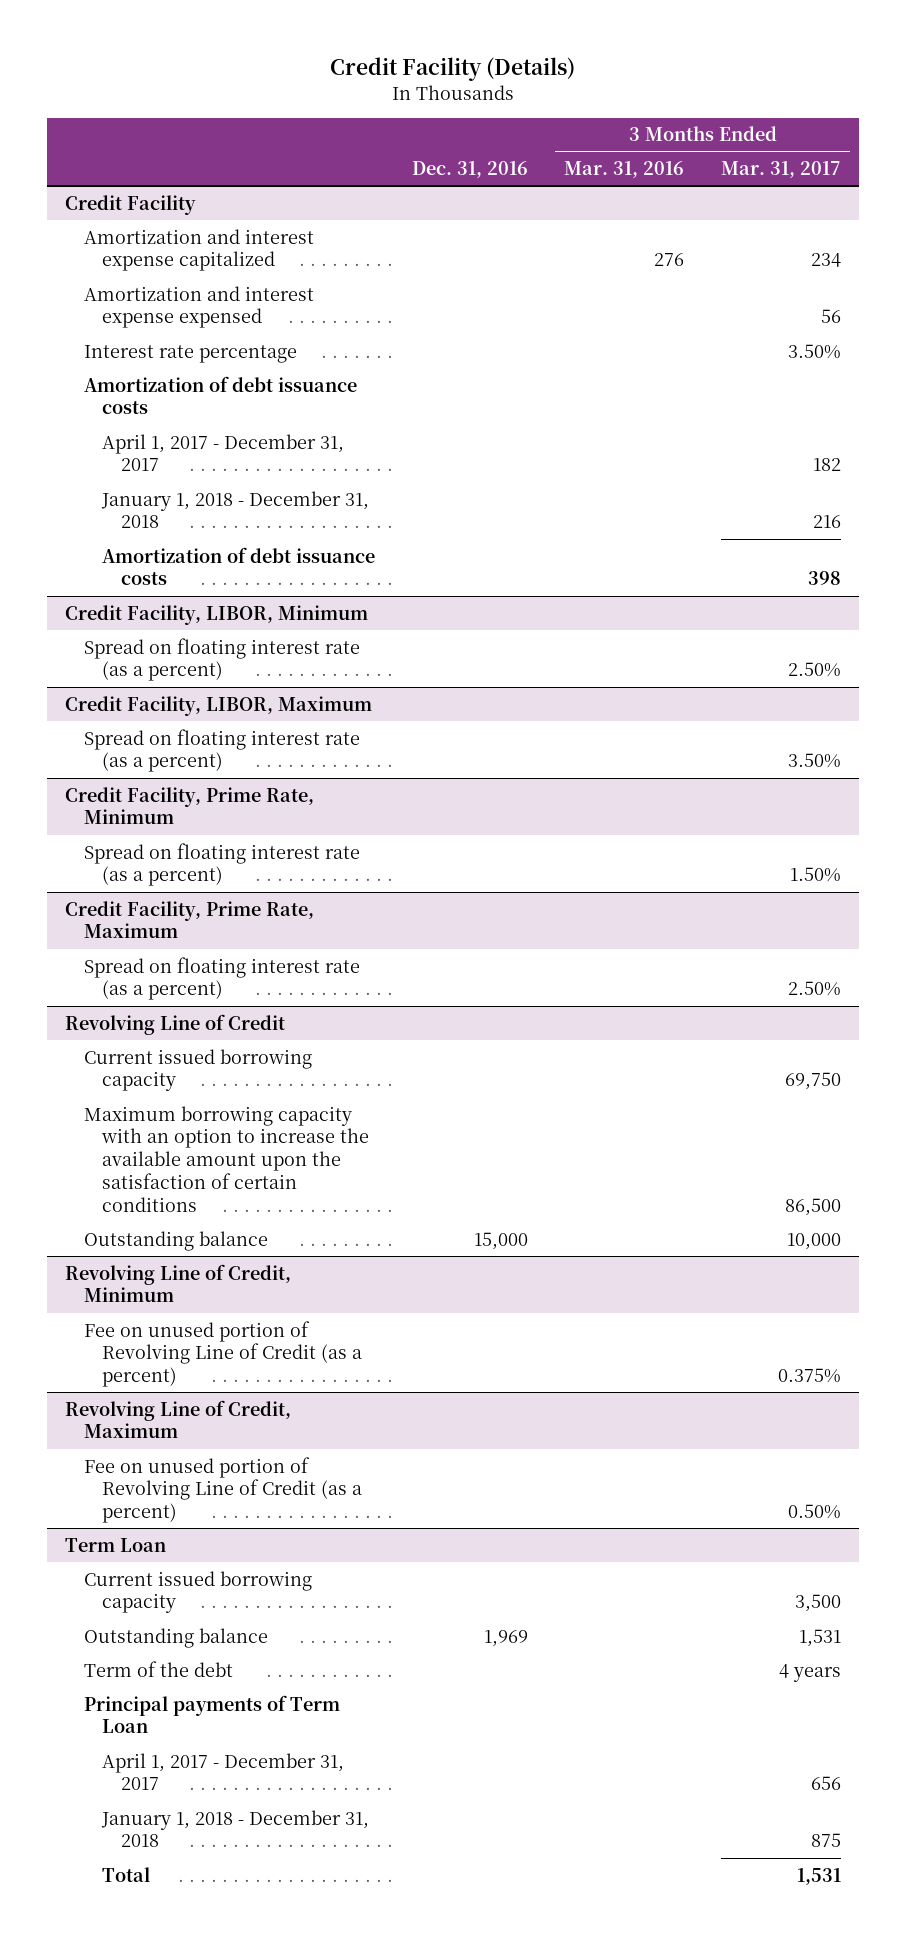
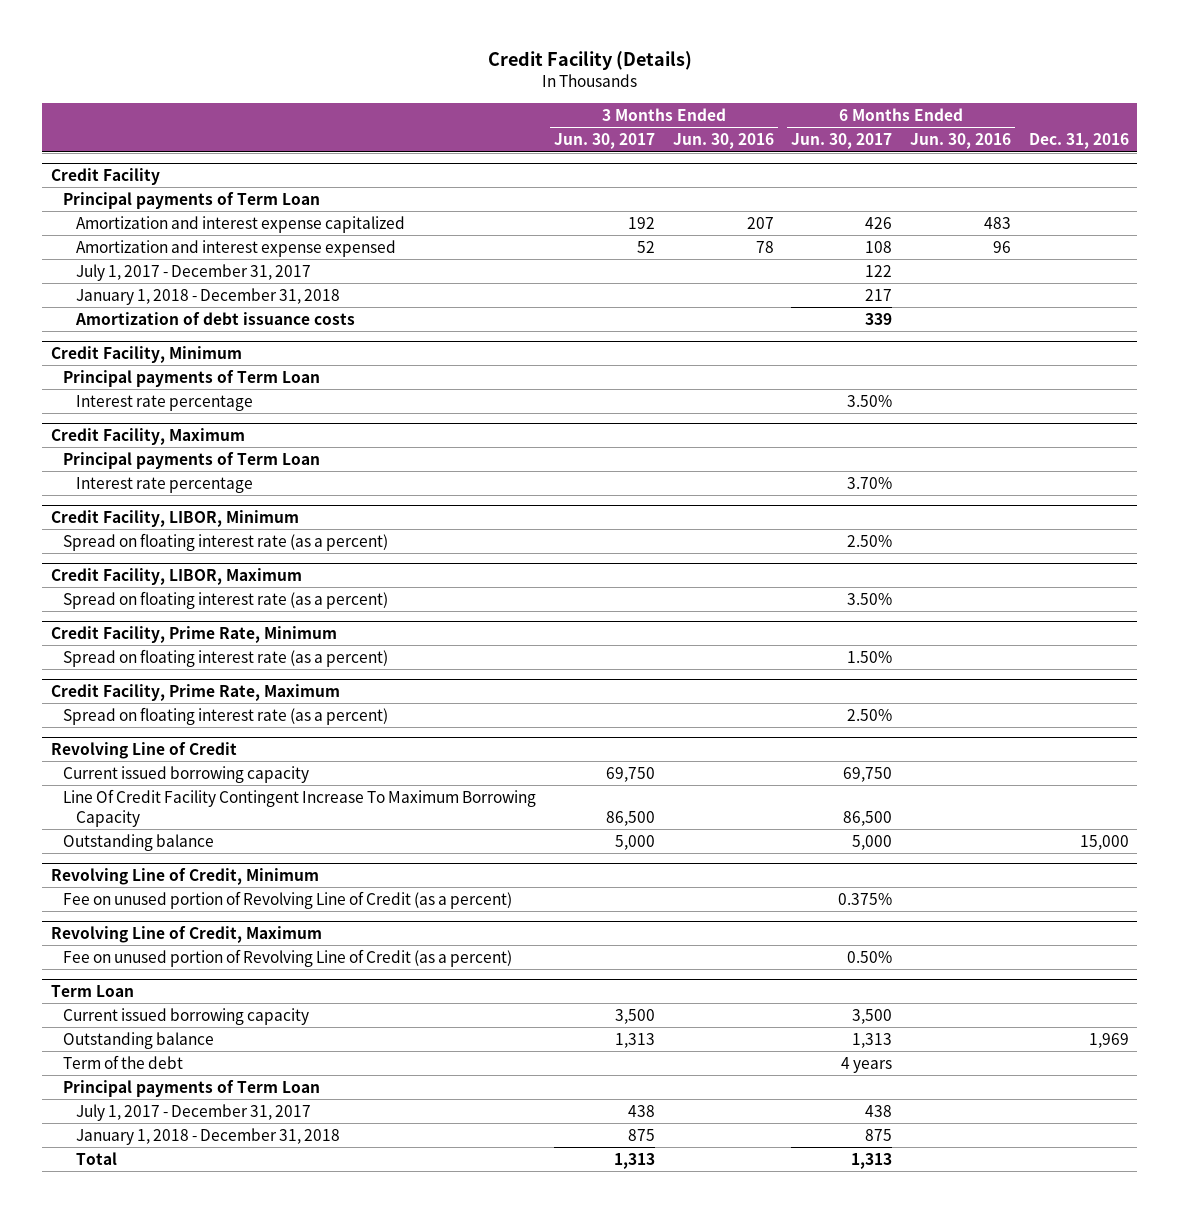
- | Dec. 31, 2016 | 3 Months Ended Mar. 31, 2016 | 3 Months Ended Mar. 31, 2017
+ | 3 Months Ended Jun. 30, 2017 | 3 Months Ended Jun. 30, 2016 | 6 Months Ended Jun. 30, 2017 | 6 Months Ended Jun. 30, 2016 | Dec. 31, 2016
@ Credit Facility
+ Principal payments of Term Loan
- Interest rate percentage | | | 3.50%
- Amortization of debt issuance costs
- April 1, 2017 - December 31, 2017 | | | 182
+ July 1, 2017 - December 31, 2017 | | | 122 | |
+ Credit Facility, Minimum
+ Principal payments of Term Loan
+ Interest rate percentage | | | 3.50% | |
+ Credit Facility, Maximum
+ Principal payments of Term Loan
+ Interest rate percentage | | | 3.70% | |
@ Revolving Line of Credit
- Maximum borrowing capacity with an option to increase the available amount upon the satisfaction of certain conditions | | | 86,500
+ Line Of Credit Facility Contingent Increase To Maximum Borrowing Capacity | 86,500 | | 86,500 | |
@ Term Loan
- April 1, 2017 - December 31, 2017 | | | 656
+ July 1, 2017 - December 31, 2017 | 438 | | 438 | |

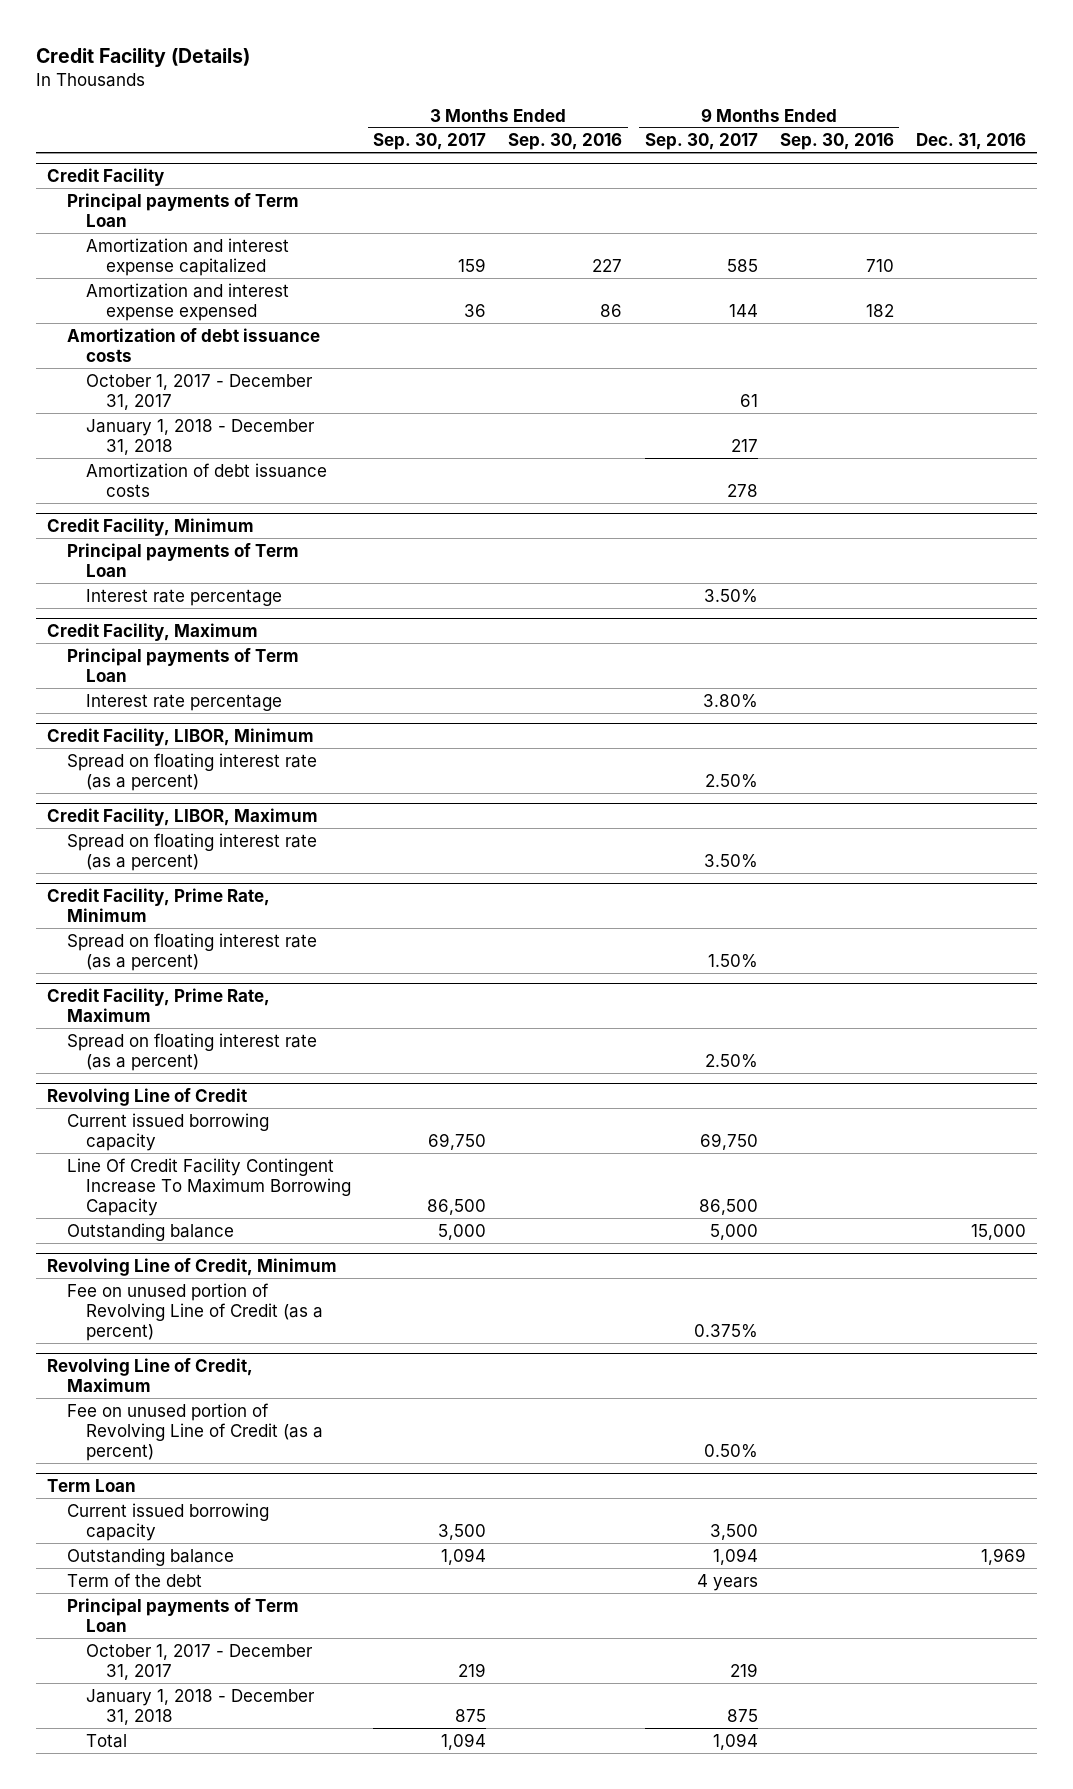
- | 3 Months Ended Jun. 30, 2017 | 3 Months Ended Jun. 30, 2016 | 6 Months Ended Jun. 30, 2017 | 6 Months Ended Jun. 30, 2016 | Dec. 31, 2016
+ | 3 Months Ended Sep. 30, 2017 | 3 Months Ended Sep. 30, 2016 | 9 Months Ended Sep. 30, 2017 | 9 Months Ended Sep. 30, 2016 | Dec. 31, 2016
@ Credit Facility
- July 1, 2017 - December 31, 2017 | | | 122 | |
+ Amortization of debt issuance costs
+ October 1, 2017 - December 31, 2017 | | | 61 | |
@ Term Loan
- July 1, 2017 - December 31, 2017 | 438 | | 438 | |
+ October 1, 2017 - December 31, 2017 | 219 | | 219 | |

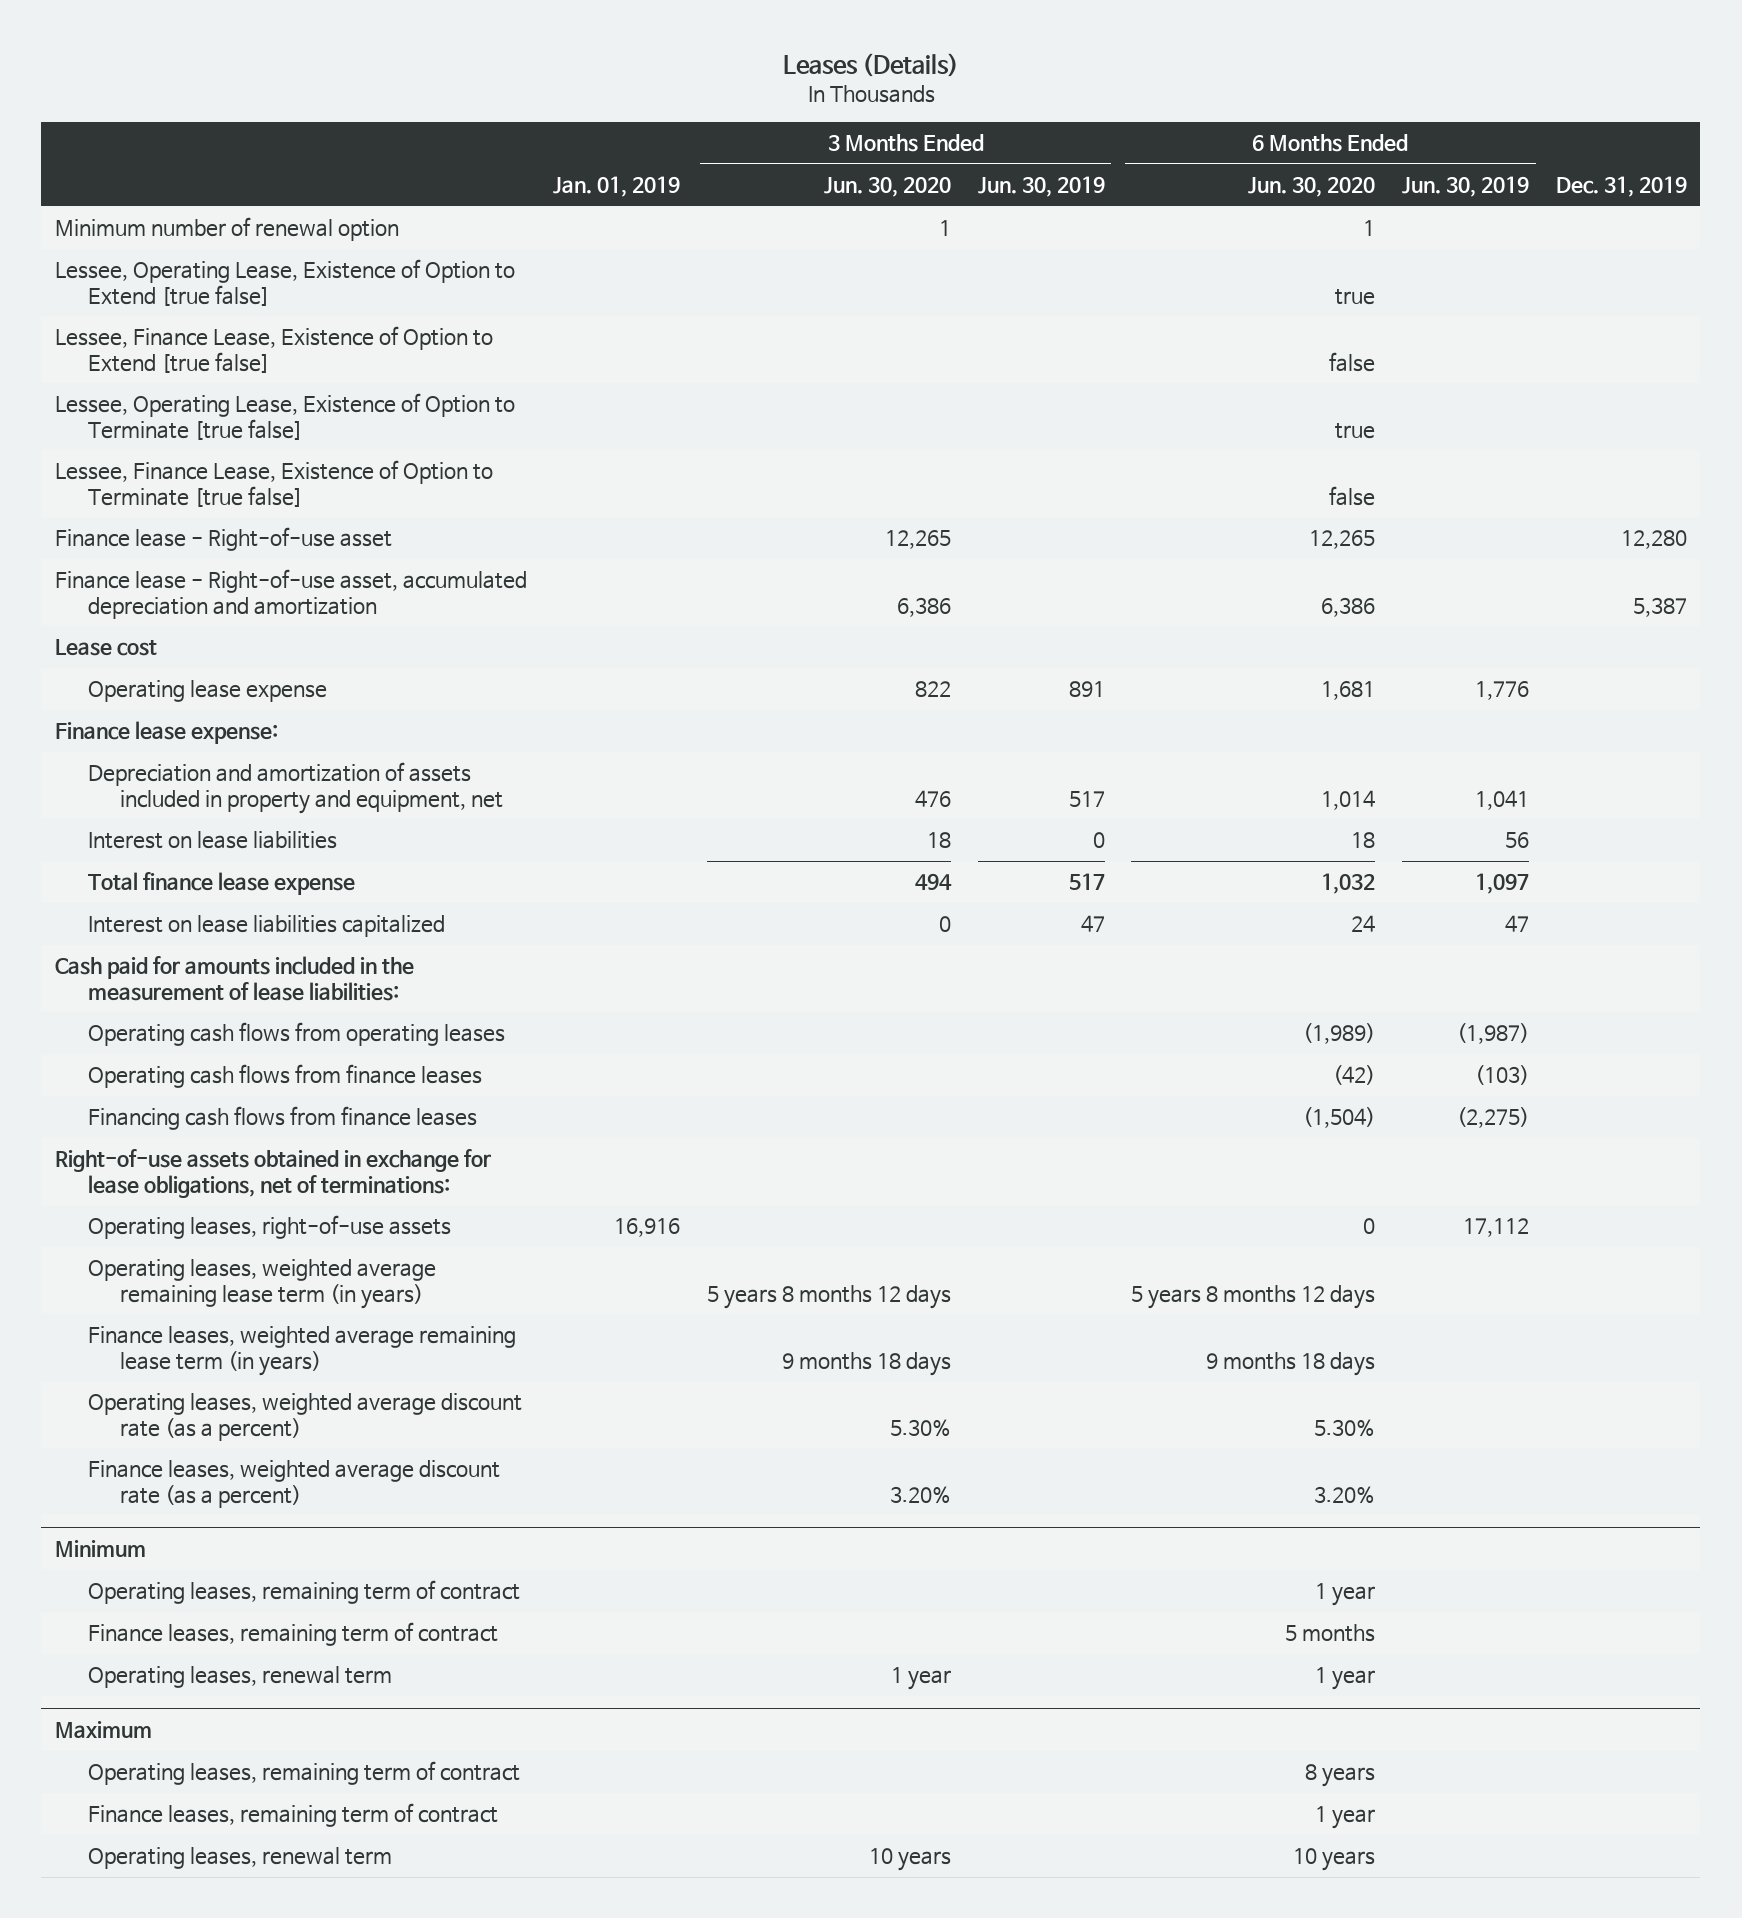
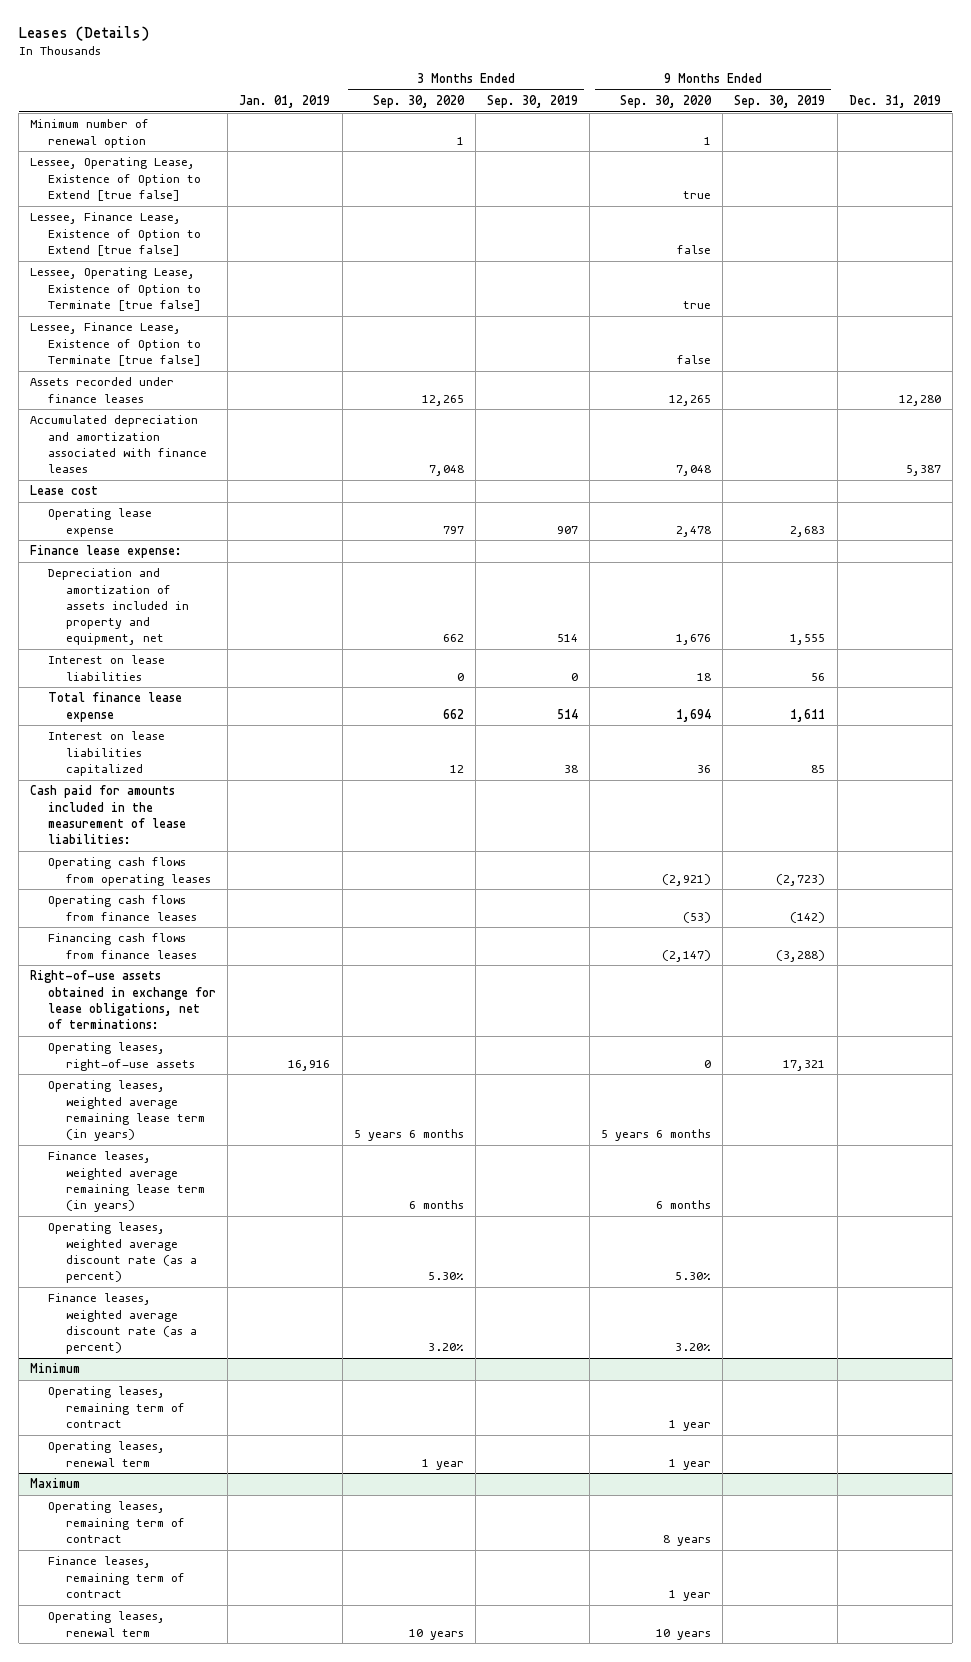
- | Jan. 01, 2019 | 3 Months Ended Jun. 30, 2020 | 3 Months Ended Jun. 30, 2019 | 6 Months Ended Jun. 30, 2020 | 6 Months Ended Jun. 30, 2019 | Dec. 31, 2019
+ | Jan. 01, 2019 | 3 Months Ended Sep. 30, 2020 | 3 Months Ended Sep. 30, 2019 | 9 Months Ended Sep. 30, 2020 | 9 Months Ended Sep. 30, 2019 | Dec. 31, 2019
- Finance lease - Right-of-use asset | | 12,265 | | 12,265 | | 12,280
- Finance lease - Right-of-use asset, accumulated depreciation and amortization | | 6,386 | | 6,386 | | 5,387
+ Assets recorded under finance leases | | 12,265 | | 12,265 | | 12,280
+ Accumulated depreciation and amortization associated with finance leases | | 7,048 | | 7,048 | | 5,387
@ Minimum
- Finance leases, remaining term of contract | | | | 5 months | |

